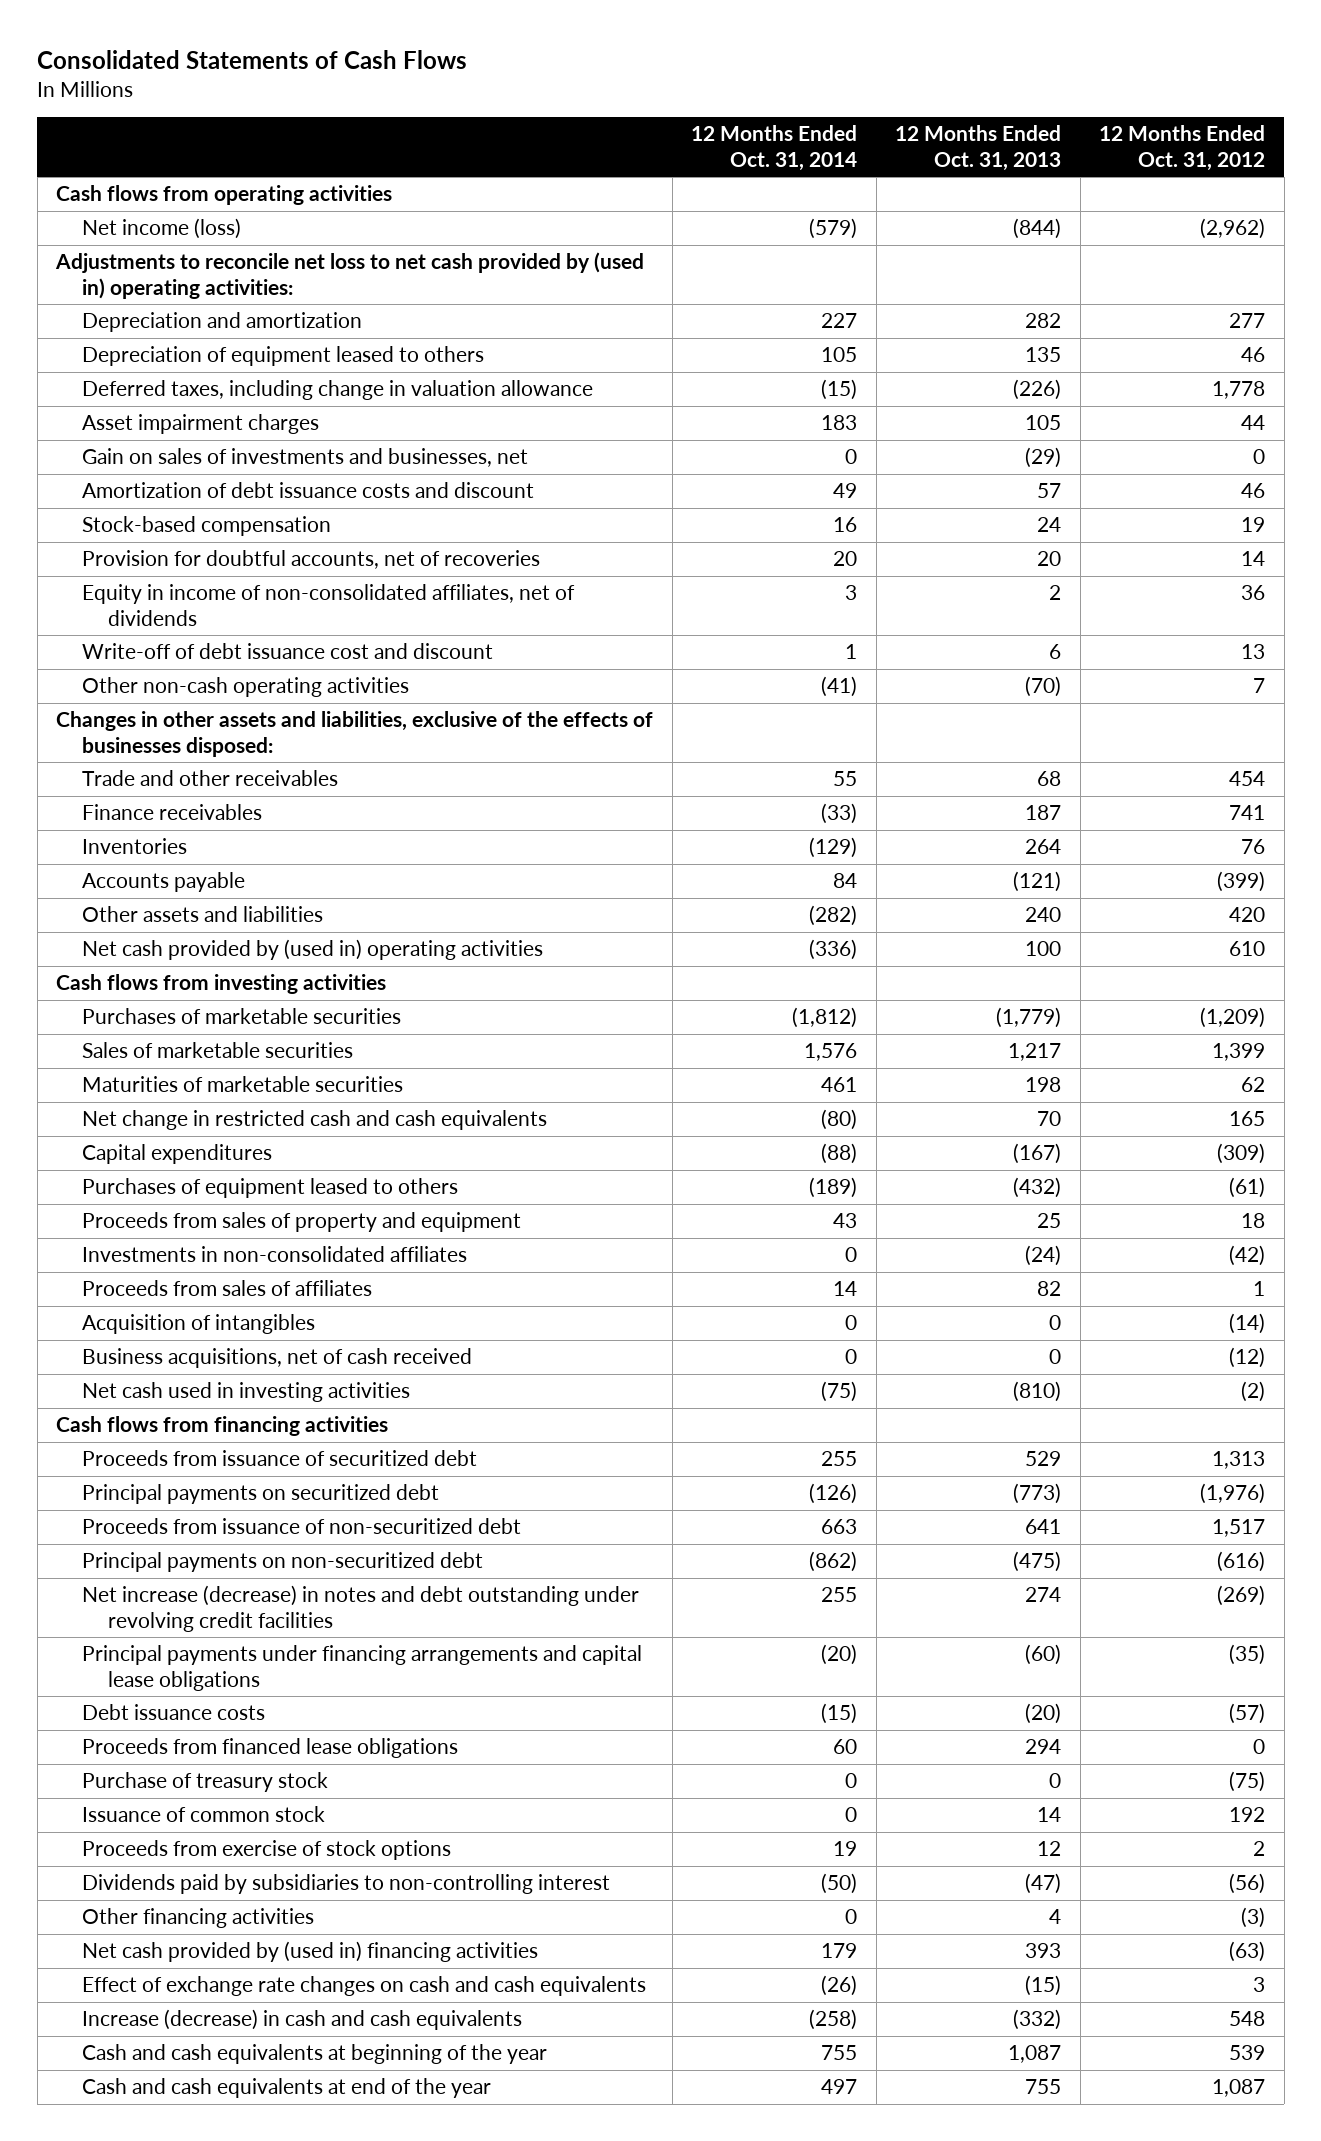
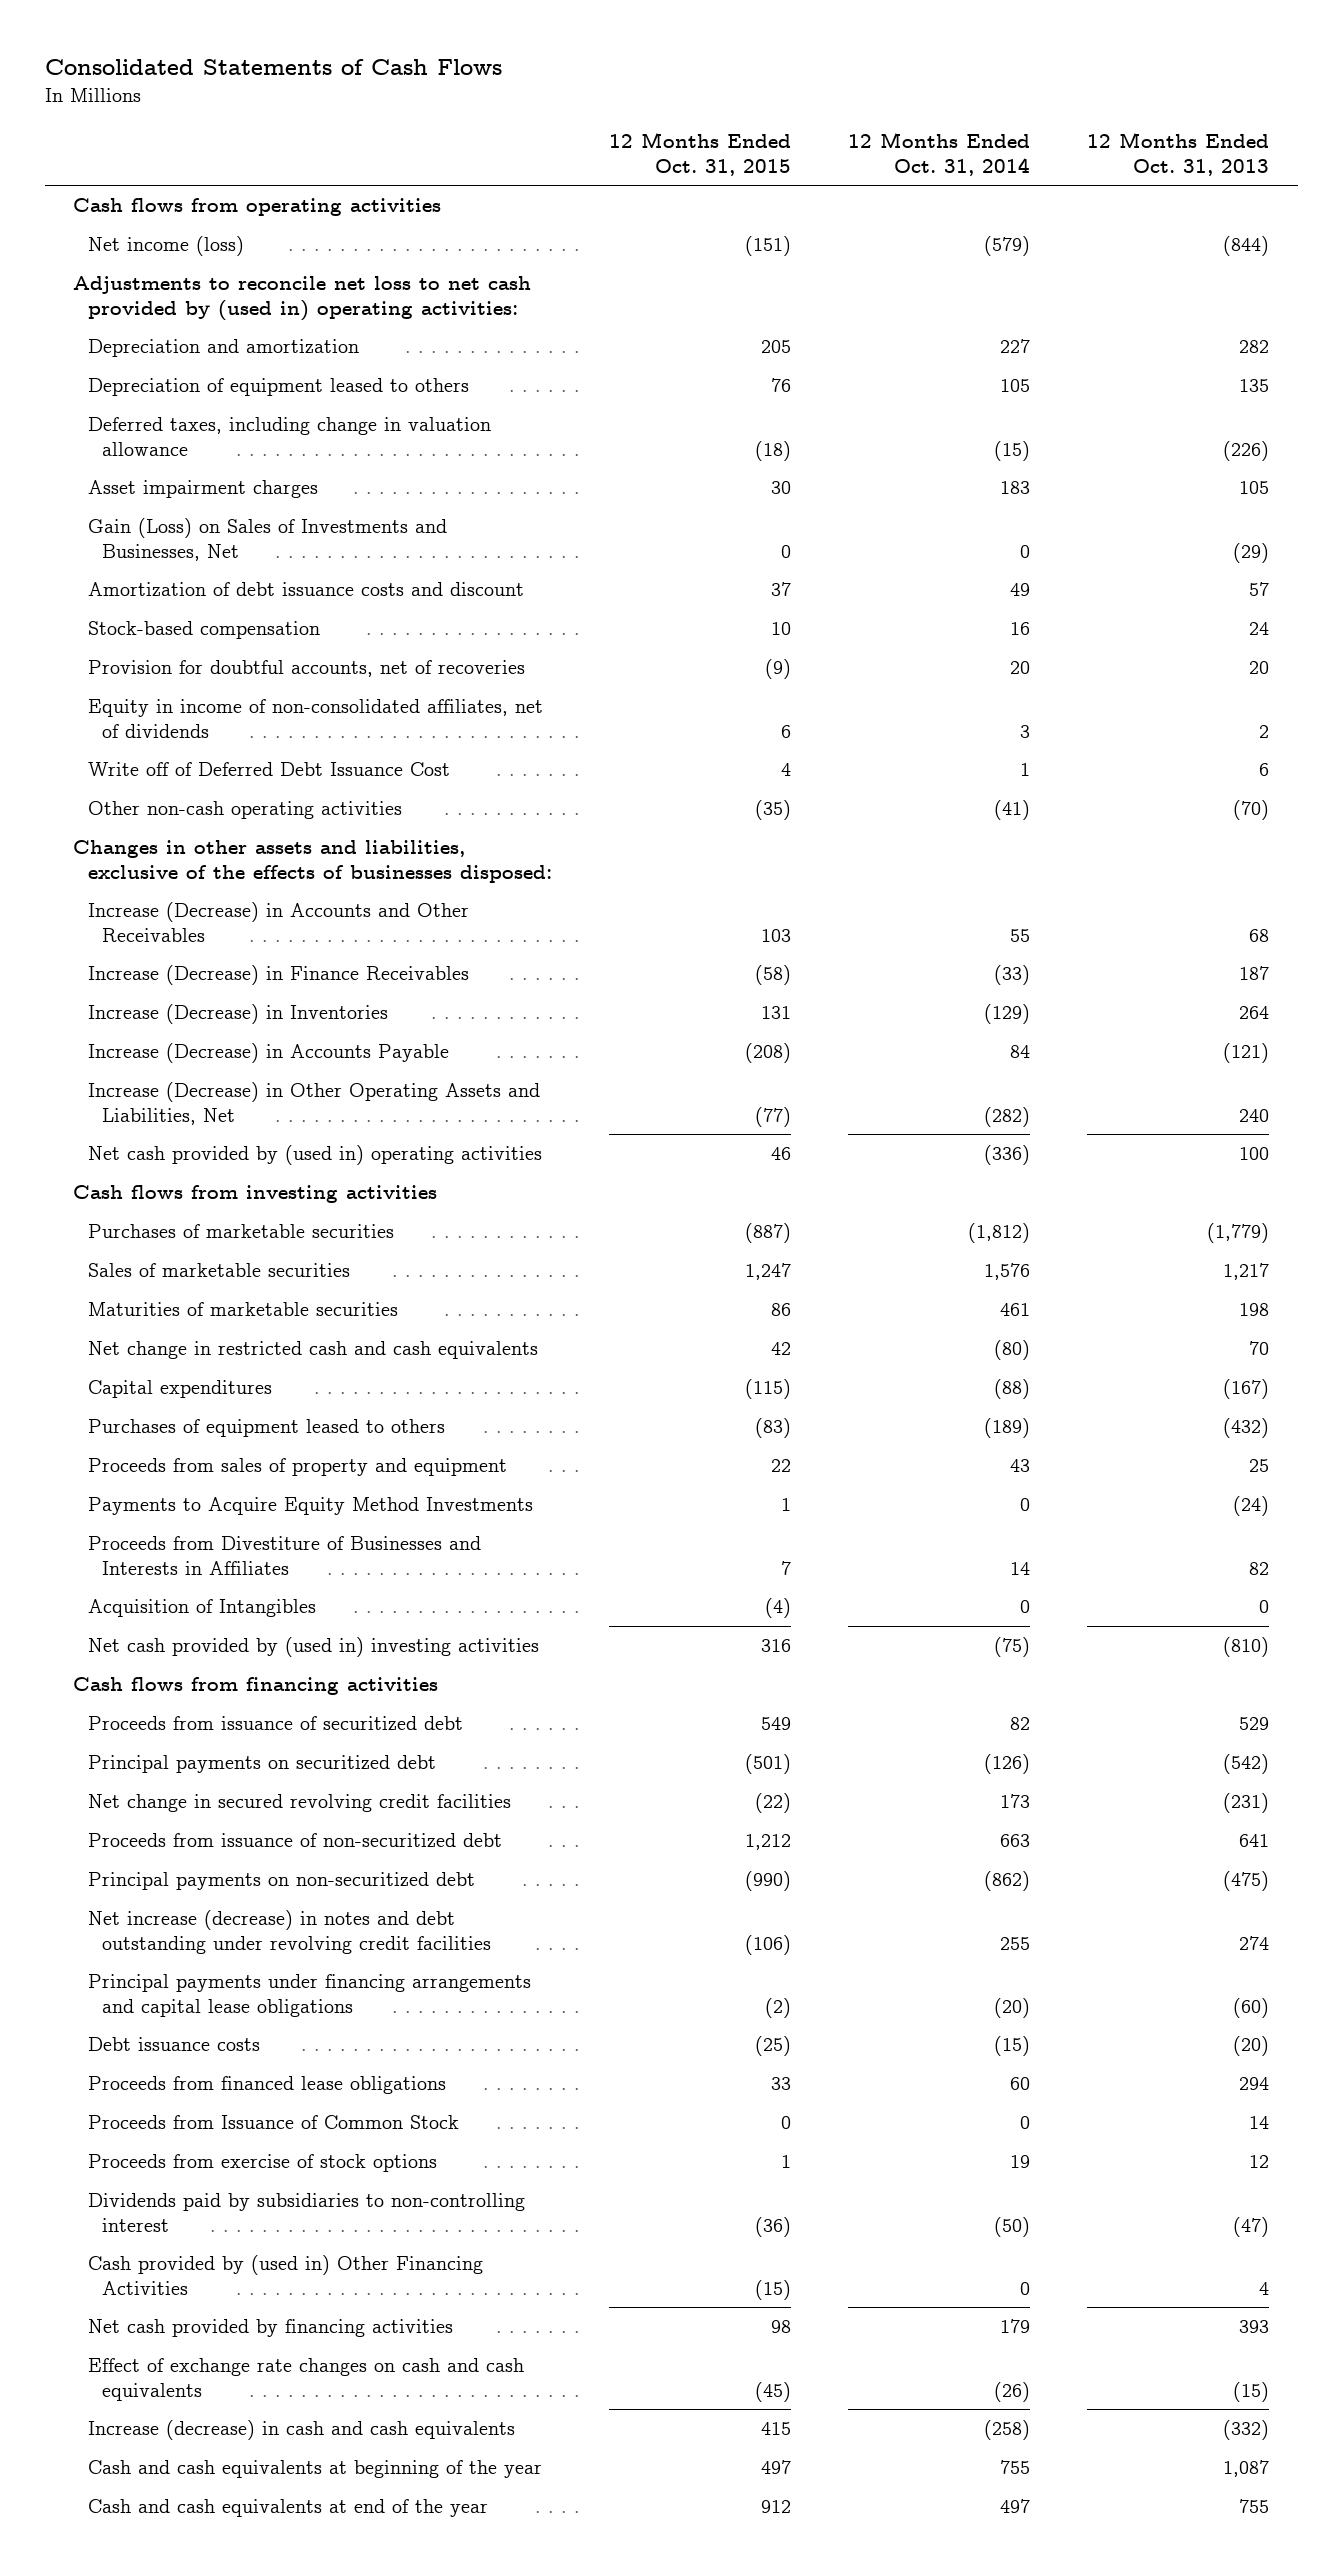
- | 12 Months Ended Oct. 31, 2014 | 12 Months Ended Oct. 31, 2013 | 12 Months Ended Oct. 31, 2012
+ | 12 Months Ended Oct. 31, 2015 | 12 Months Ended Oct. 31, 2014 | 12 Months Ended Oct. 31, 2013
- Gain on sales of investments and businesses, net | 0 | (29) | 0
+ Gain (Loss) on Sales of Investments and Businesses, Net | 0 | 0 | (29)
- Write-off of debt issuance cost and discount | 1 | 6 | 13
+ Write off of Deferred Debt Issuance Cost | 4 | 1 | 6
- Trade and other receivables | 55 | 68 | 454
- Finance receivables | (33) | 187 | 741
- Inventories | (129) | 264 | 76
- Accounts payable | 84 | (121) | (399)
- Other assets and liabilities | (282) | 240 | 420
+ Increase (Decrease) in Accounts and Other Receivables | 103 | 55 | 68
+ Increase (Decrease) in Finance Receivables | (58) | (33) | 187
+ Increase (Decrease) in Inventories | 131 | (129) | 264
+ Increase (Decrease) in Accounts Payable | (208) | 84 | (121)
+ Increase (Decrease) in Other Operating Assets and Liabilities, Net | (77) | (282) | 240
- Investments in non-consolidated affiliates | 0 | (24) | (42)
- Proceeds from sales of affiliates | 14 | 82 | 1
- Acquisition of intangibles | 0 | 0 | (14)
- Business acquisitions, net of cash received | 0 | 0 | (12)
- Net cash used in investing activities | (75) | (810) | (2)
+ Payments to Acquire Equity Method Investments | 1 | 0 | (24)
+ Proceeds from Divestiture of Businesses and Interests in Affiliates | 7 | 14 | 82
+ Acquisition of Intangibles | (4) | 0 | 0
+ Net cash provided by (used in) investing activities | 316 | (75) | (810)
- Proceeds from issuance of securitized debt | 255 | 529 | 1,313
- Principal payments on securitized debt | (126) | (773) | (1,976)
+ Proceeds from issuance of securitized debt | 549 | 82 | 529
+ Principal payments on securitized debt | (501) | (126) | (542)
+ Net change in secured revolving credit facilities | (22) | 173 | (231)
- Purchase of treasury stock | 0 | 0 | (75)
- Issuance of common stock | 0 | 14 | 192
+ Proceeds from Issuance of Common Stock | 0 | 0 | 14
- Other financing activities | 0 | 4 | (3)
- Net cash provided by (used in) financing activities | 179 | 393 | (63)
+ Cash provided by (used in) Other Financing Activities | (15) | 0 | 4
+ Net cash provided by financing activities | 98 | 179 | 393

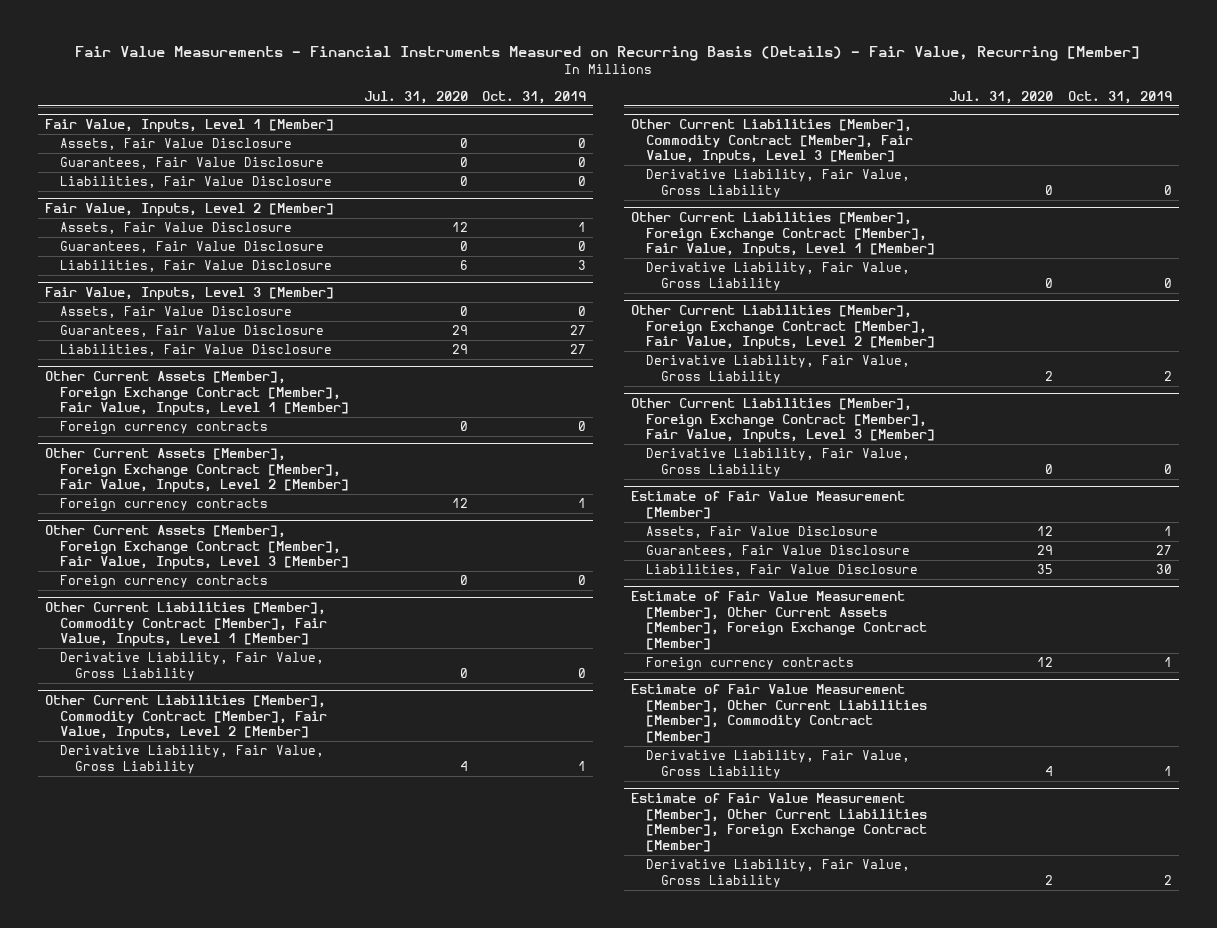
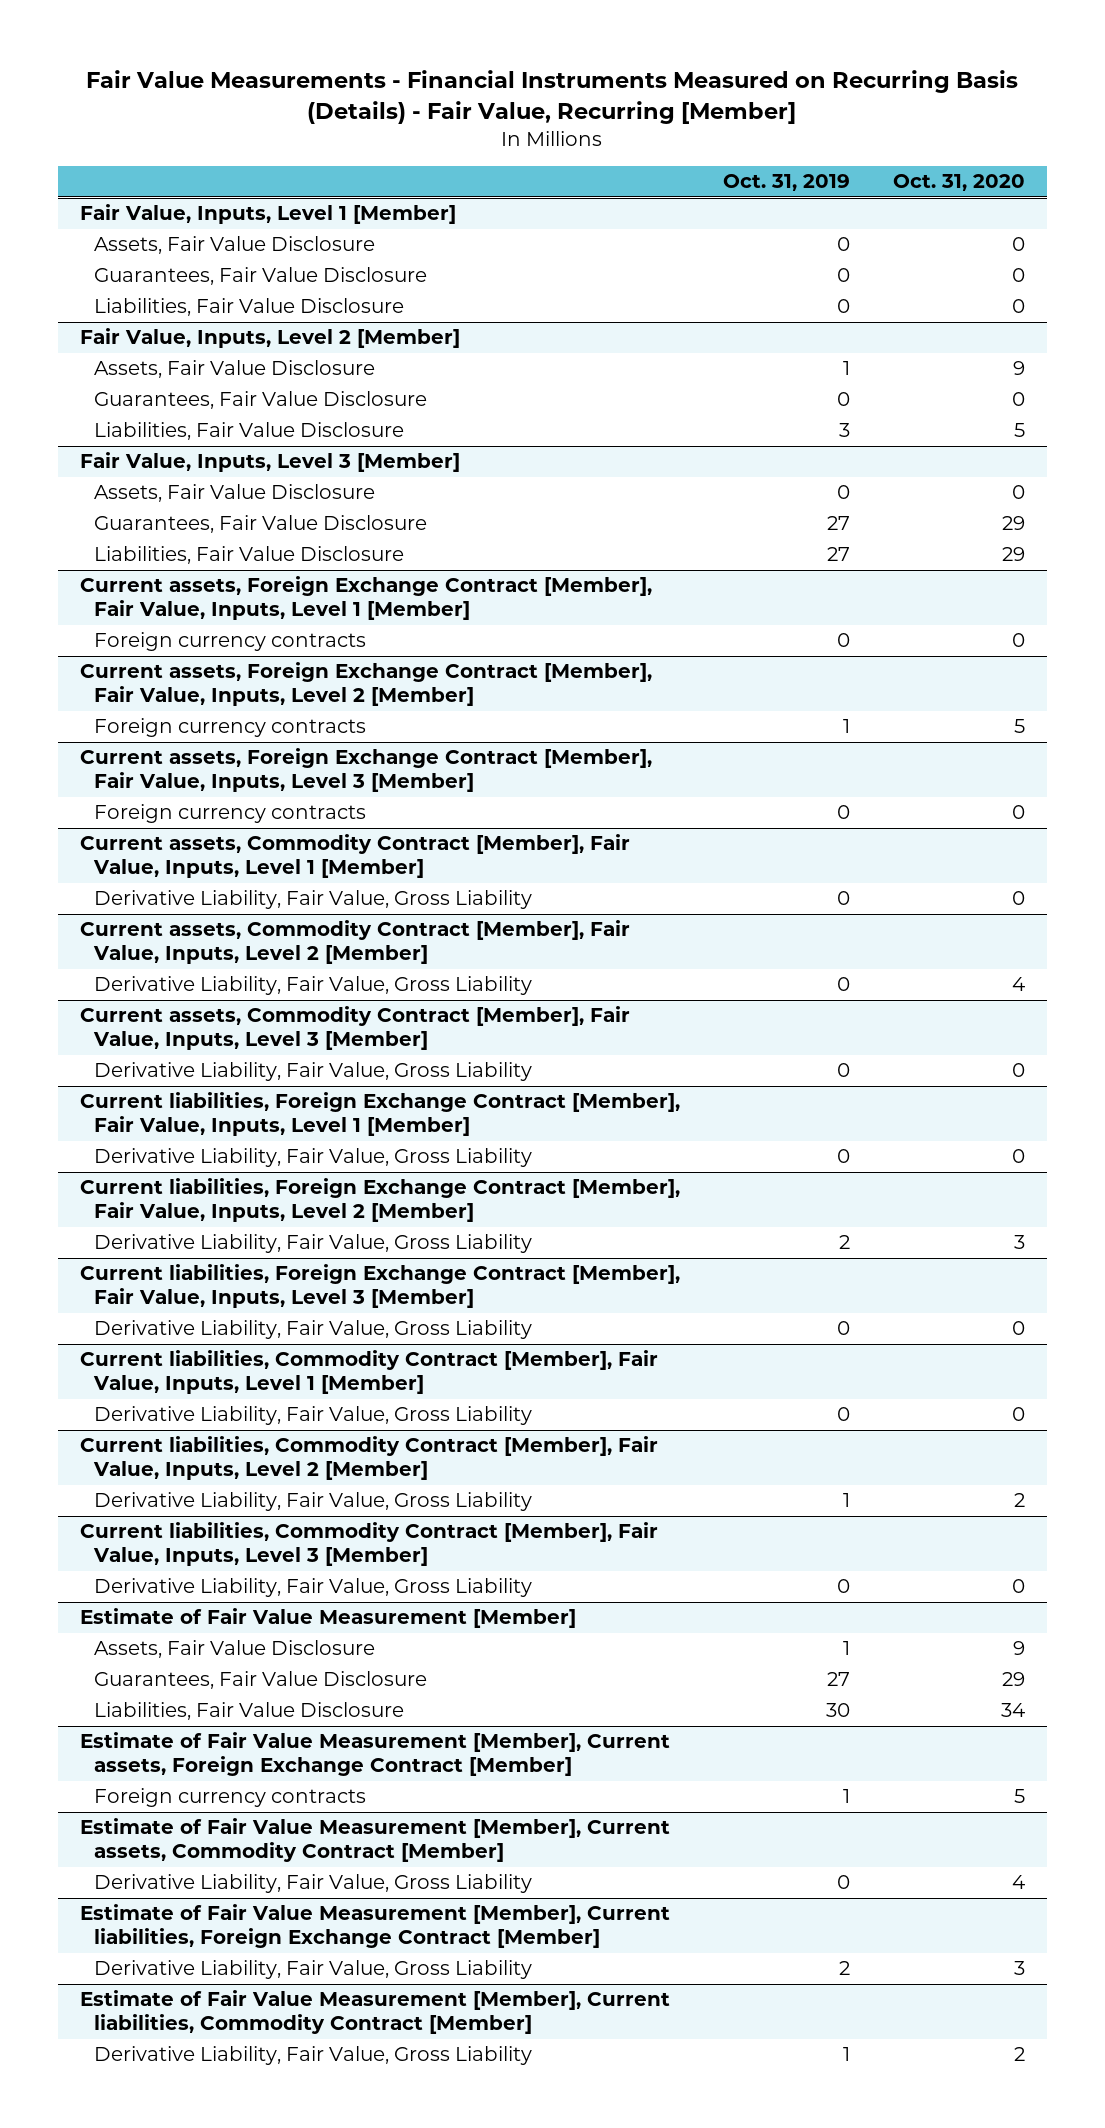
- | Jul. 31, 2020 | Oct. 31, 2019
+ | Oct. 31, 2019 | Oct. 31, 2020
- Other Current Assets [Member], Foreign Exchange Contract [Member], Fair Value, Inputs, Level 1 [Member]
+ Current assets, Foreign Exchange Contract [Member], Fair Value, Inputs, Level 1 [Member]
- Other Current Assets [Member], Foreign Exchange Contract [Member], Fair Value, Inputs, Level 2 [Member]
+ Current assets, Foreign Exchange Contract [Member], Fair Value, Inputs, Level 2 [Member]
- Other Current Assets [Member], Foreign Exchange Contract [Member], Fair Value, Inputs, Level 3 [Member]
+ Current assets, Foreign Exchange Contract [Member], Fair Value, Inputs, Level 3 [Member]
- Other Current Liabilities [Member], Commodity Contract [Member], Fair Value, Inputs, Level 1 [Member]
+ Current assets, Commodity Contract [Member], Fair Value, Inputs, Level 1 [Member]
- Other Current Liabilities [Member], Commodity Contract [Member], Fair Value, Inputs, Level 2 [Member]
- Derivative Liability, Fair Value, Gross Liability | 4 | 1
- Other Current Liabilities [Member], Commodity Contract [Member], Fair Value, Inputs, Level 3 [Member]
+ Current assets, Commodity Contract [Member], Fair Value, Inputs, Level 2 [Member]
- Other Current Liabilities [Member], Foreign Exchange Contract [Member], Fair Value, Inputs, Level 1 [Member]
+ Current assets, Commodity Contract [Member], Fair Value, Inputs, Level 3 [Member]
- Other Current Liabilities [Member], Foreign Exchange Contract [Member], Fair Value, Inputs, Level 2 [Member]
+ Current liabilities, Foreign Exchange Contract [Member], Fair Value, Inputs, Level 1 [Member]
+ Derivative Liability, Fair Value, Gross Liability | 0 | 0
+ Current liabilities, Foreign Exchange Contract [Member], Fair Value, Inputs, Level 2 [Member]
- Other Current Liabilities [Member], Foreign Exchange Contract [Member], Fair Value, Inputs, Level 3 [Member]
+ Current liabilities, Foreign Exchange Contract [Member], Fair Value, Inputs, Level 3 [Member]
+ Current liabilities, Commodity Contract [Member], Fair Value, Inputs, Level 1 [Member]
+ Derivative Liability, Fair Value, Gross Liability | 0 | 0
+ Current liabilities, Commodity Contract [Member], Fair Value, Inputs, Level 2 [Member]
+ Derivative Liability, Fair Value, Gross Liability | 1 | 2
+ Current liabilities, Commodity Contract [Member], Fair Value, Inputs, Level 3 [Member]
+ Derivative Liability, Fair Value, Gross Liability | 0 | 0
- Estimate of Fair Value Measurement [Member], Other Current Assets [Member], Foreign Exchange Contract [Member]
+ Estimate of Fair Value Measurement [Member], Current assets, Foreign Exchange Contract [Member]
- Estimate of Fair Value Measurement [Member], Other Current Liabilities [Member], Commodity Contract [Member]
- Derivative Liability, Fair Value, Gross Liability | 4 | 1
- Estimate of Fair Value Measurement [Member], Other Current Liabilities [Member], Foreign Exchange Contract [Member]
+ Estimate of Fair Value Measurement [Member], Current assets, Commodity Contract [Member]
+ Derivative Liability, Fair Value, Gross Liability | 0 | 4
+ Estimate of Fair Value Measurement [Member], Current liabilities, Foreign Exchange Contract [Member]
+ Estimate of Fair Value Measurement [Member], Current liabilities, Commodity Contract [Member]
+ Derivative Liability, Fair Value, Gross Liability | 1 | 2

